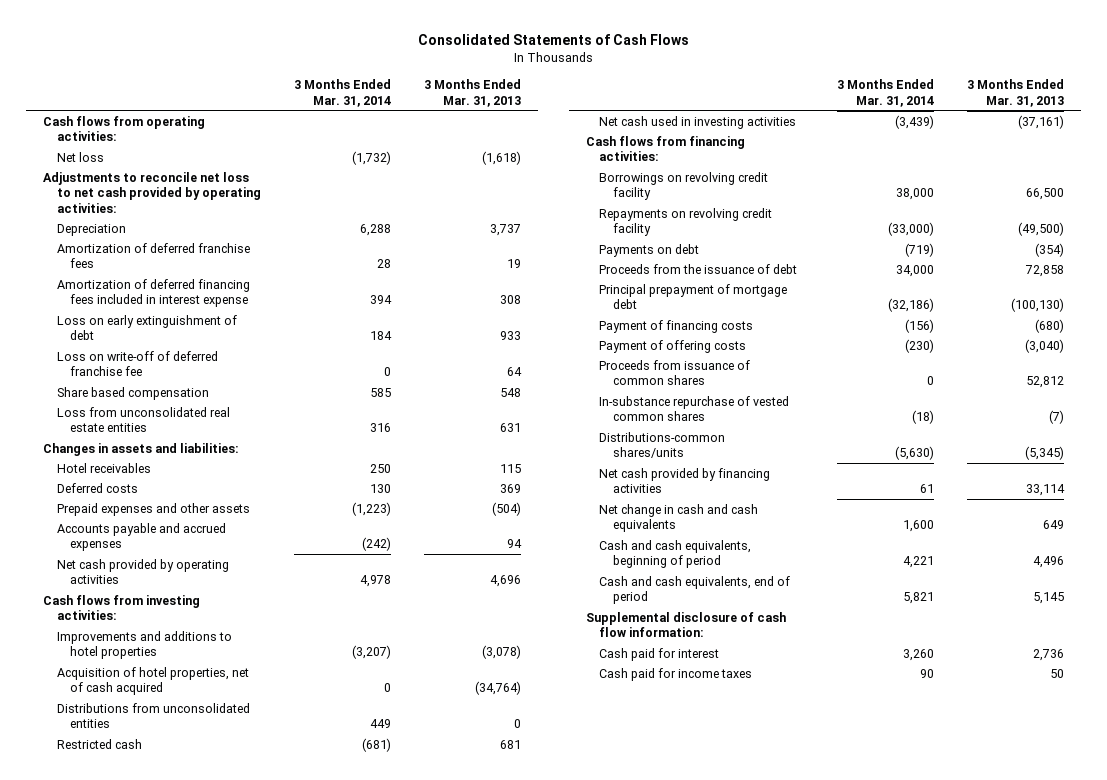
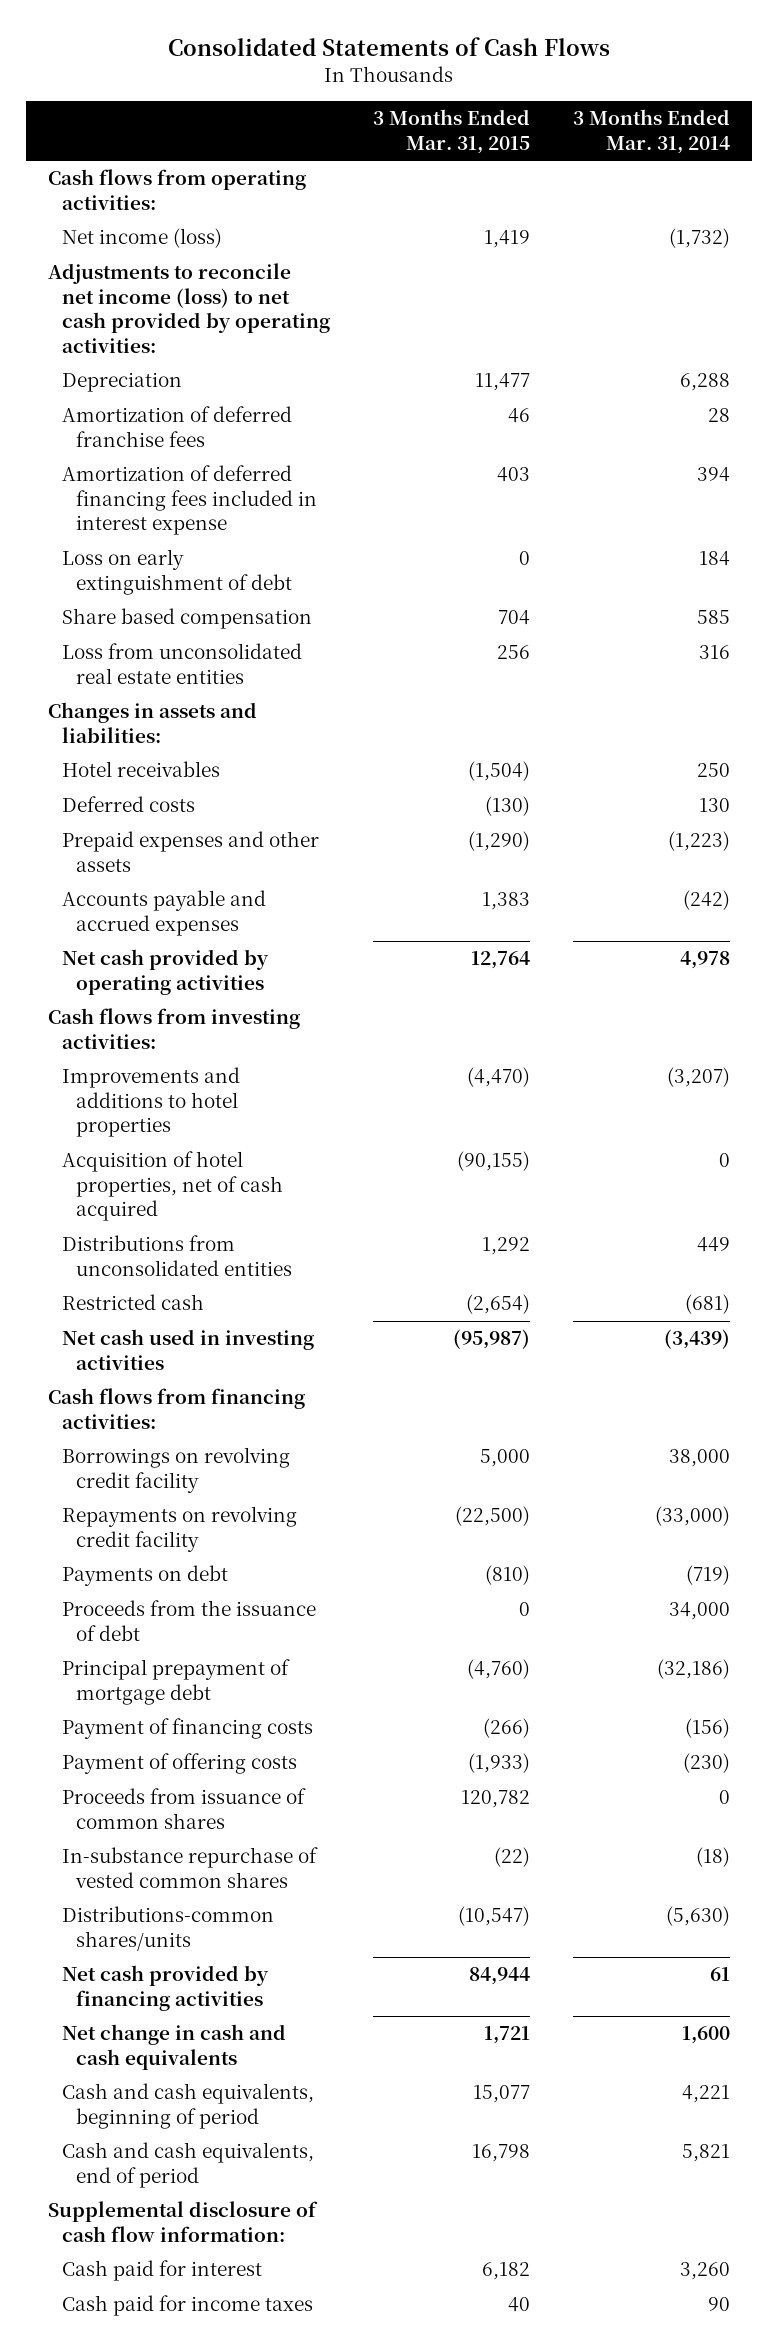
- | 3 Months Ended Mar. 31, 2014 | 3 Months Ended Mar. 31, 2013
+ | 3 Months Ended Mar. 31, 2015 | 3 Months Ended Mar. 31, 2014
- Net loss | (1,732) | (1,618)
- Adjustments to reconcile net loss to net cash provided by operating activities:
+ Net income (loss) | 1,419 | (1,732)
+ Adjustments to reconcile net income (loss) to net cash provided by operating activities:
- Loss on write-off of deferred franchise fee | 0 | 64

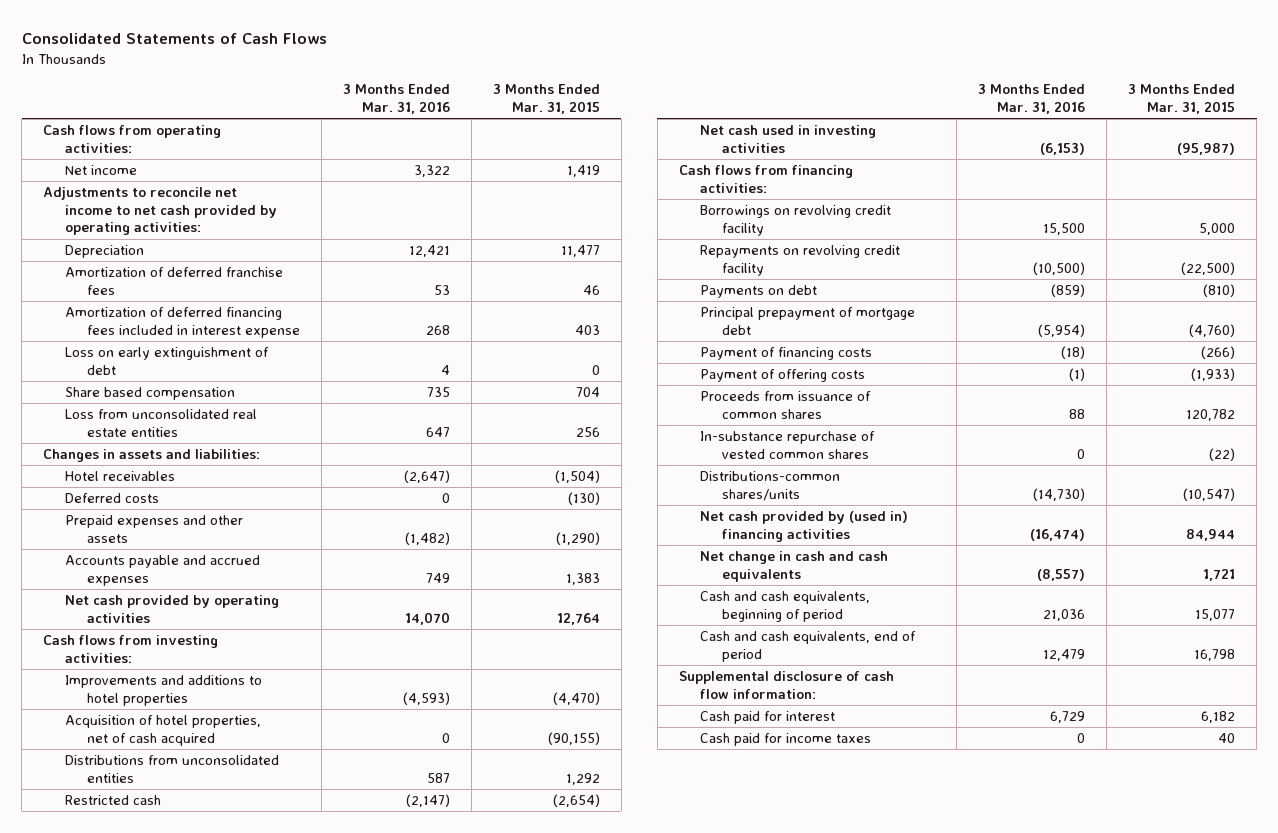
- | 3 Months Ended Mar. 31, 2015 | 3 Months Ended Mar. 31, 2014
+ | 3 Months Ended Mar. 31, 2016 | 3 Months Ended Mar. 31, 2015
- Net income (loss) | 1,419 | (1,732)
- Adjustments to reconcile net income (loss) to net cash provided by operating activities:
+ Net income | 3,322 | 1,419
+ Adjustments to reconcile net income to net cash provided by operating activities:
- Proceeds from the issuance of debt | 0 | 34,000
- Net cash provided by financing activities | 84,944 | 61
+ Net cash provided by (used in) financing activities | (16,474) | 84,944

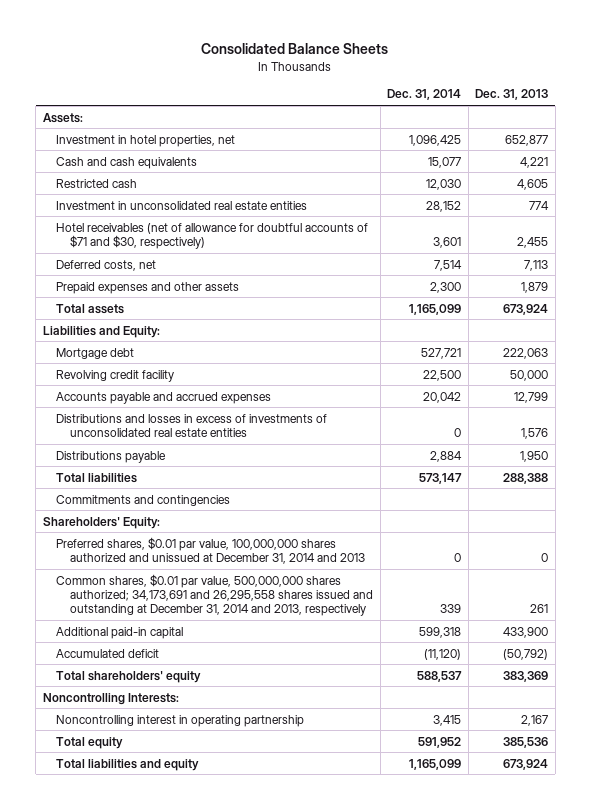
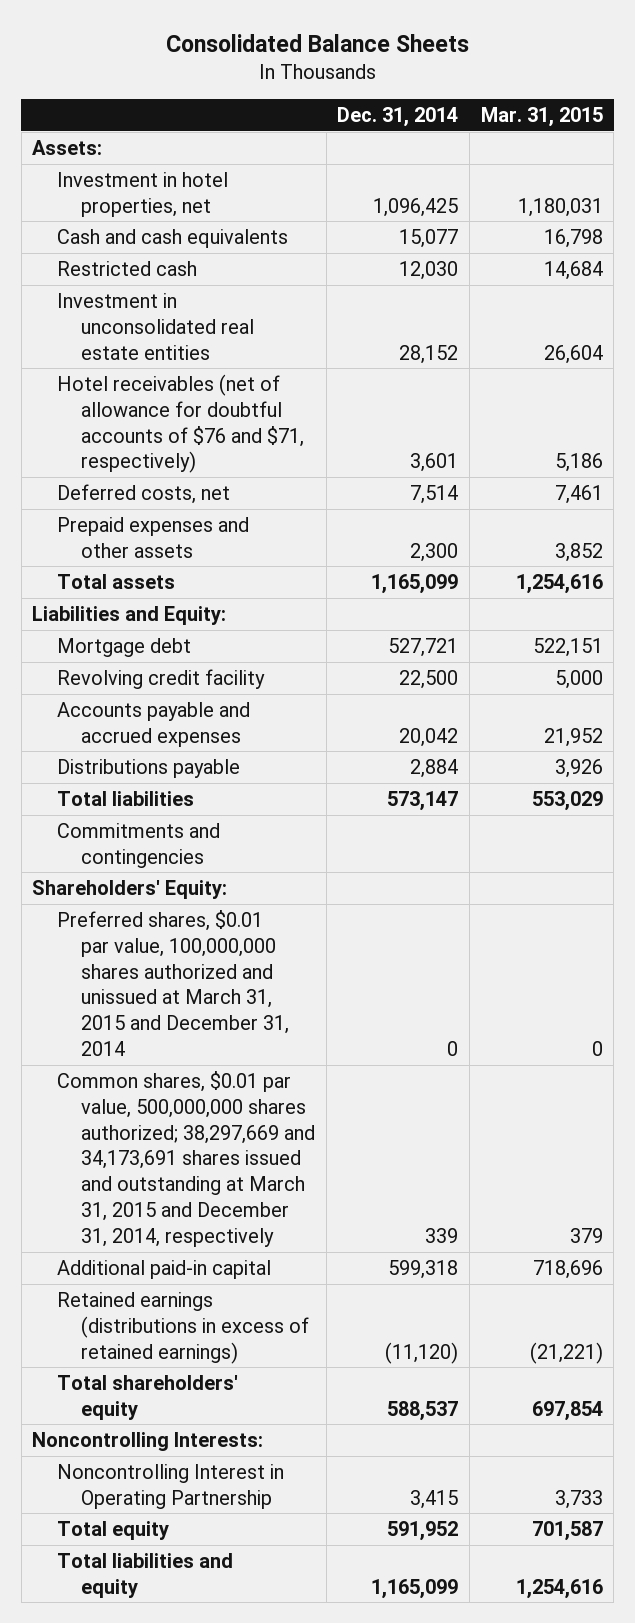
- | Dec. 31, 2014 | Dec. 31, 2013
+ | Dec. 31, 2014 | Mar. 31, 2015
- Hotel receivables (net of allowance for doubtful accounts of $71 and $30, respectively) | 3,601 | 2,455
+ Hotel receivables (net of allowance for doubtful accounts of $76 and $71, respectively) | 3,601 | 5,186
- Distributions and losses in excess of investments of unconsolidated real estate entities | 0 | 1,576
- Preferred shares, $0.01 par value, 100,000,000 shares authorized and unissued at December 31, 2014 and 2013 | 0 | 0
- Common shares, $0.01 par value, 500,000,000 shares authorized; 34,173,691 and 26,295,558 shares issued and outstanding at December 31, 2014 and 2013, respectively | 339 | 261
+ Preferred shares, $0.01 par value, 100,000,000 shares authorized and unissued at March 31, 2015 and December 31, 2014 | 0 | 0
+ Common shares, $0.01 par value, 500,000,000 shares authorized; 38,297,669 and 34,173,691 shares issued and outstanding at March 31, 2015 and December 31, 2014, respectively | 339 | 379
- Accumulated deficit | (11,120) | (50,792)
+ Retained earnings (distributions in excess of retained earnings) | (11,120) | (21,221)
- Noncontrolling interest in operating partnership | 3,415 | 2,167
+ Noncontrolling Interest in Operating Partnership | 3,415 | 3,733

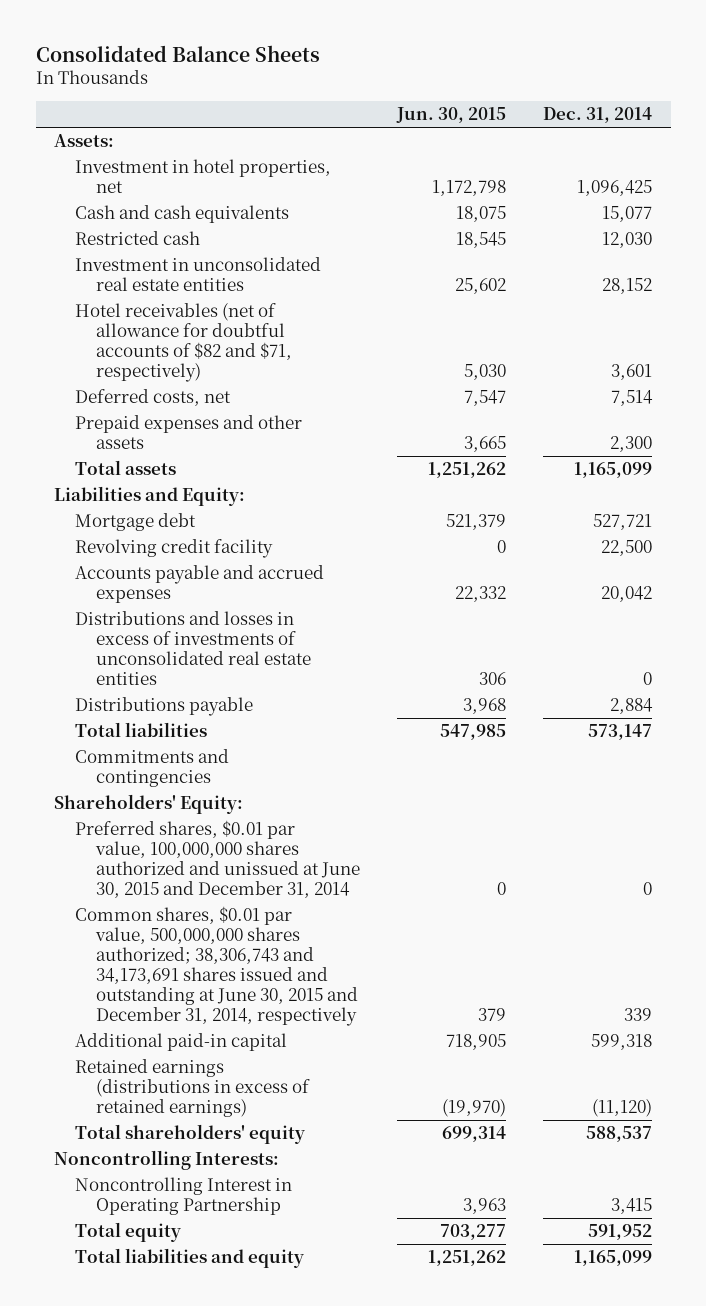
- | Dec. 31, 2014 | Mar. 31, 2015
+ | Jun. 30, 2015 | Dec. 31, 2014
- Hotel receivables (net of allowance for doubtful accounts of $76 and $71, respectively) | 3,601 | 5,186
+ Hotel receivables (net of allowance for doubtful accounts of $82 and $71, respectively) | 5,030 | 3,601
+ Distributions and losses in excess of investments of unconsolidated real estate entities | 306 | 0
- Preferred shares, $0.01 par value, 100,000,000 shares authorized and unissued at March 31, 2015 and December 31, 2014 | 0 | 0
- Common shares, $0.01 par value, 500,000,000 shares authorized; 38,297,669 and 34,173,691 shares issued and outstanding at March 31, 2015 and December 31, 2014, respectively | 339 | 379
+ Preferred shares, $0.01 par value, 100,000,000 shares authorized and unissued at June 30, 2015 and December 31, 2014 | 0 | 0
+ Common shares, $0.01 par value, 500,000,000 shares authorized; 38,306,743 and 34,173,691 shares issued and outstanding at June 30, 2015 and December 31, 2014, respectively | 379 | 339

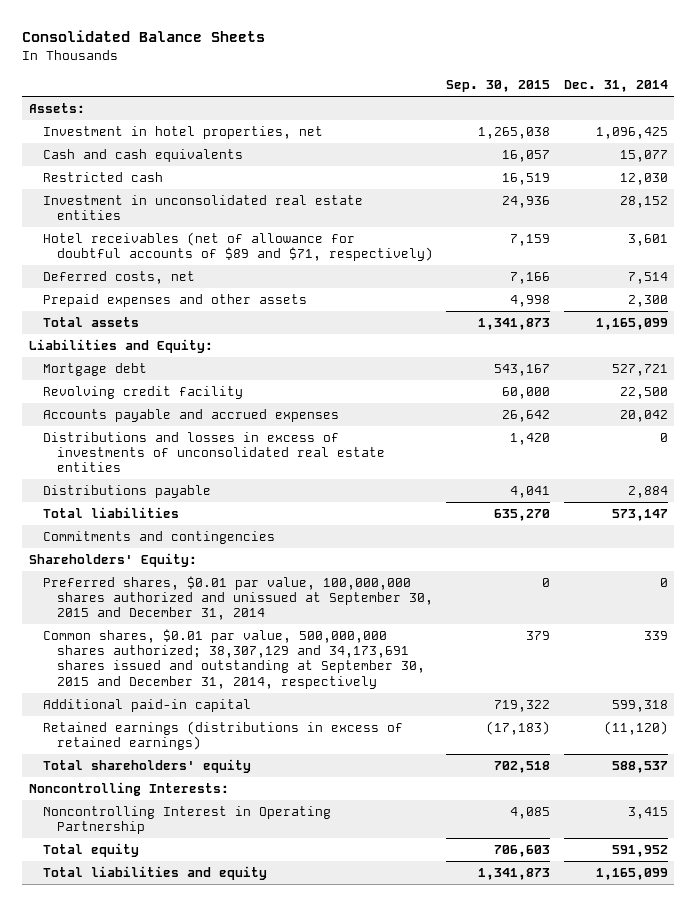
- | Jun. 30, 2015 | Dec. 31, 2014
+ | Sep. 30, 2015 | Dec. 31, 2014
- Hotel receivables (net of allowance for doubtful accounts of $82 and $71, respectively) | 5,030 | 3,601
+ Hotel receivables (net of allowance for doubtful accounts of $89 and $71, respectively) | 7,159 | 3,601
- Preferred shares, $0.01 par value, 100,000,000 shares authorized and unissued at June 30, 2015 and December 31, 2014 | 0 | 0
- Common shares, $0.01 par value, 500,000,000 shares authorized; 38,306,743 and 34,173,691 shares issued and outstanding at June 30, 2015 and December 31, 2014, respectively | 379 | 339
+ Preferred shares, $0.01 par value, 100,000,000 shares authorized and unissued at September 30, 2015 and December 31, 2014 | 0 | 0
+ Common shares, $0.01 par value, 500,000,000 shares authorized; 38,307,129 and 34,173,691 shares issued and outstanding at September 30, 2015 and December 31, 2014, respectively | 379 | 339

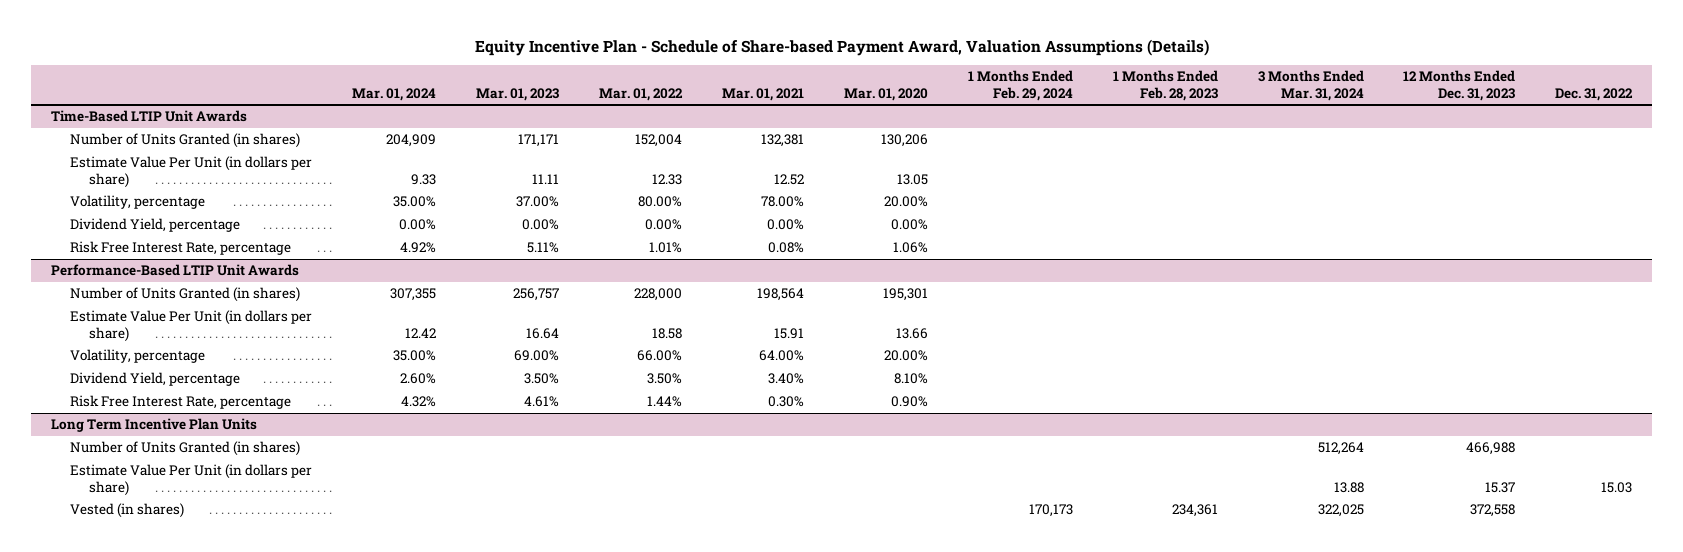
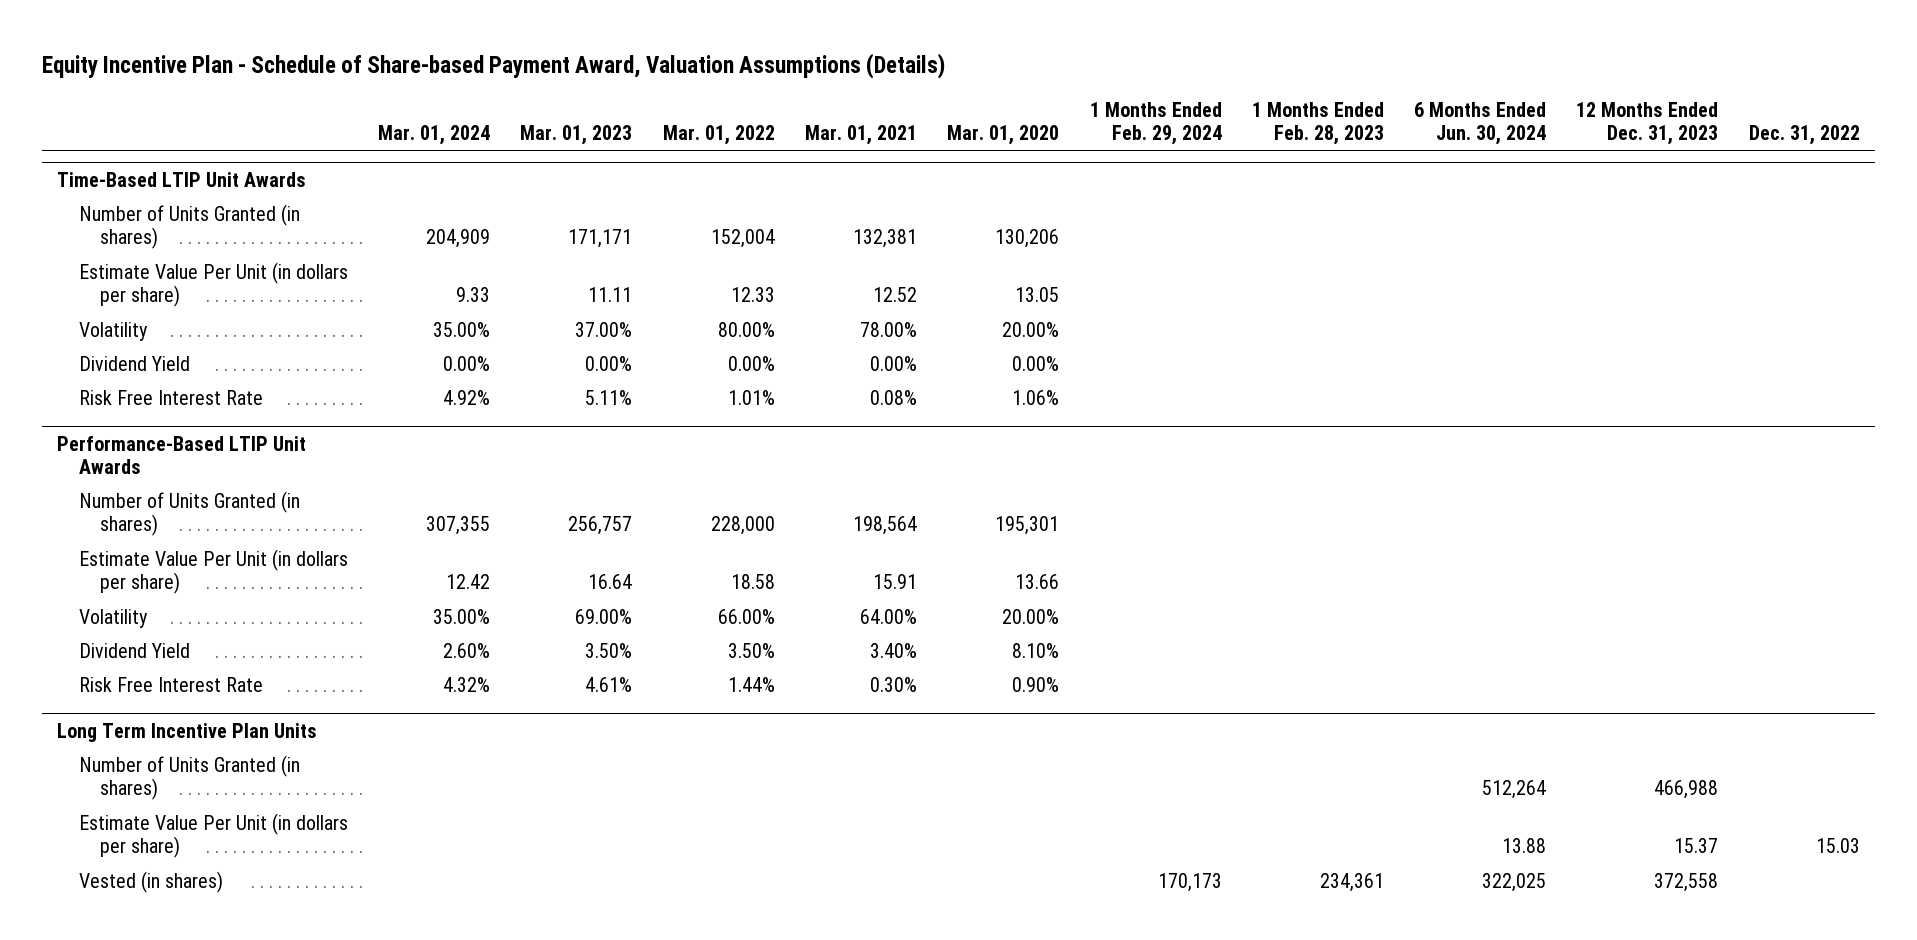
- | Mar. 01, 2024 | Mar. 01, 2023 | Mar. 01, 2022 | Mar. 01, 2021 | Mar. 01, 2020 | 1 Months Ended Feb. 29, 2024 | 1 Months Ended Feb. 28, 2023 | 3 Months Ended Mar. 31, 2024 | 12 Months Ended Dec. 31, 2023 | Dec. 31, 2022
+ | Mar. 01, 2024 | Mar. 01, 2023 | Mar. 01, 2022 | Mar. 01, 2021 | Mar. 01, 2020 | 1 Months Ended Feb. 29, 2024 | 1 Months Ended Feb. 28, 2023 | 6 Months Ended Jun. 30, 2024 | 12 Months Ended Dec. 31, 2023 | Dec. 31, 2022
@ Time-Based LTIP Unit Awards
- Volatility, percentage | 35.00% | 37.00% | 80.00% | 78.00% | 20.00% | | | | |
- Dividend Yield, percentage | 0.00% | 0.00% | 0.00% | 0.00% | 0.00% | | | | |
- Risk Free Interest Rate, percentage | 4.92% | 5.11% | 1.01% | 0.08% | 1.06% | | | | |
+ Volatility | 35.00% | 37.00% | 80.00% | 78.00% | 20.00% | | | | |
+ Dividend Yield | 0.00% | 0.00% | 0.00% | 0.00% | 0.00% | | | | |
+ Risk Free Interest Rate | 4.92% | 5.11% | 1.01% | 0.08% | 1.06% | | | | |
@ Performance-Based LTIP Unit Awards
- Volatility, percentage | 35.00% | 69.00% | 66.00% | 64.00% | 20.00% | | | | |
- Dividend Yield, percentage | 2.60% | 3.50% | 3.50% | 3.40% | 8.10% | | | | |
- Risk Free Interest Rate, percentage | 4.32% | 4.61% | 1.44% | 0.30% | 0.90% | | | | |
+ Volatility | 35.00% | 69.00% | 66.00% | 64.00% | 20.00% | | | | |
+ Dividend Yield | 2.60% | 3.50% | 3.50% | 3.40% | 8.10% | | | | |
+ Risk Free Interest Rate | 4.32% | 4.61% | 1.44% | 0.30% | 0.90% | | | | |

